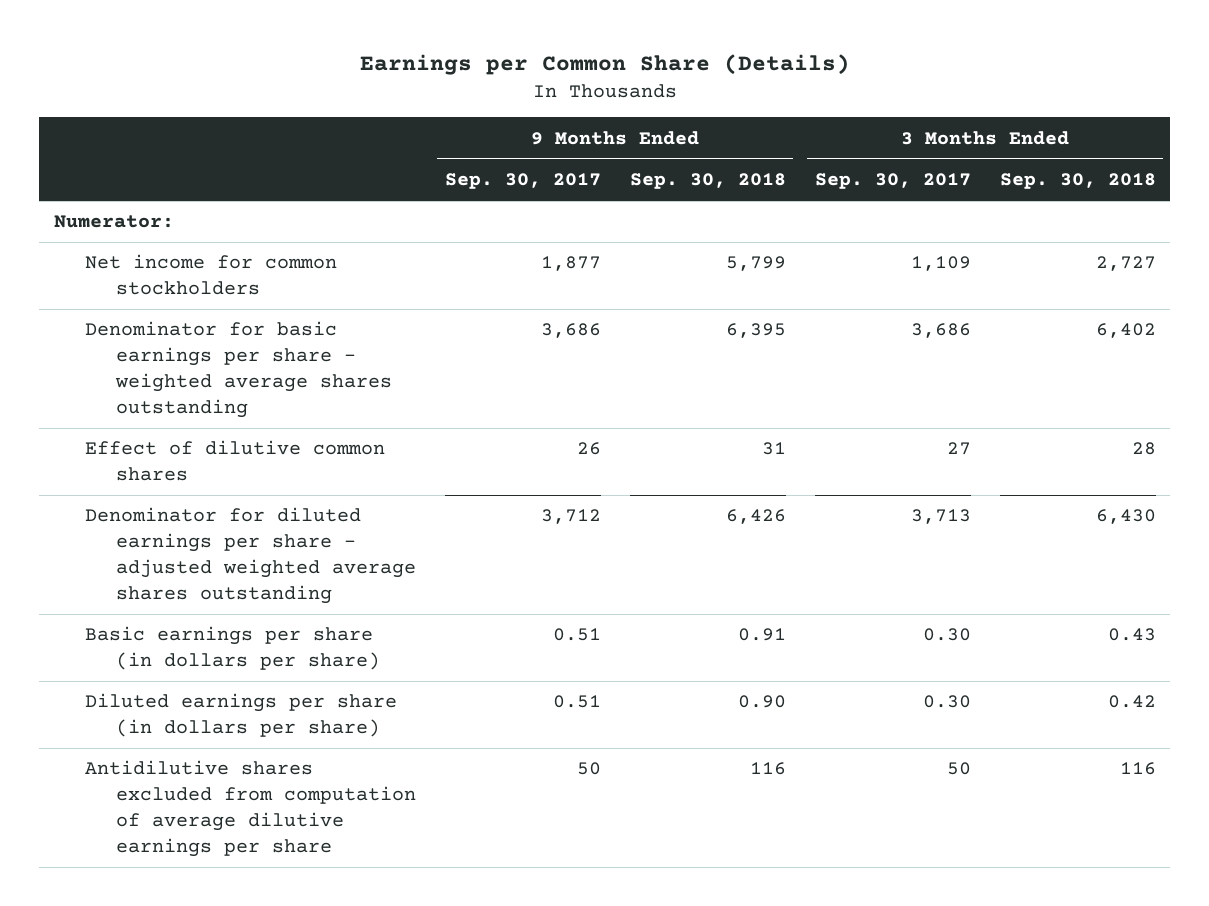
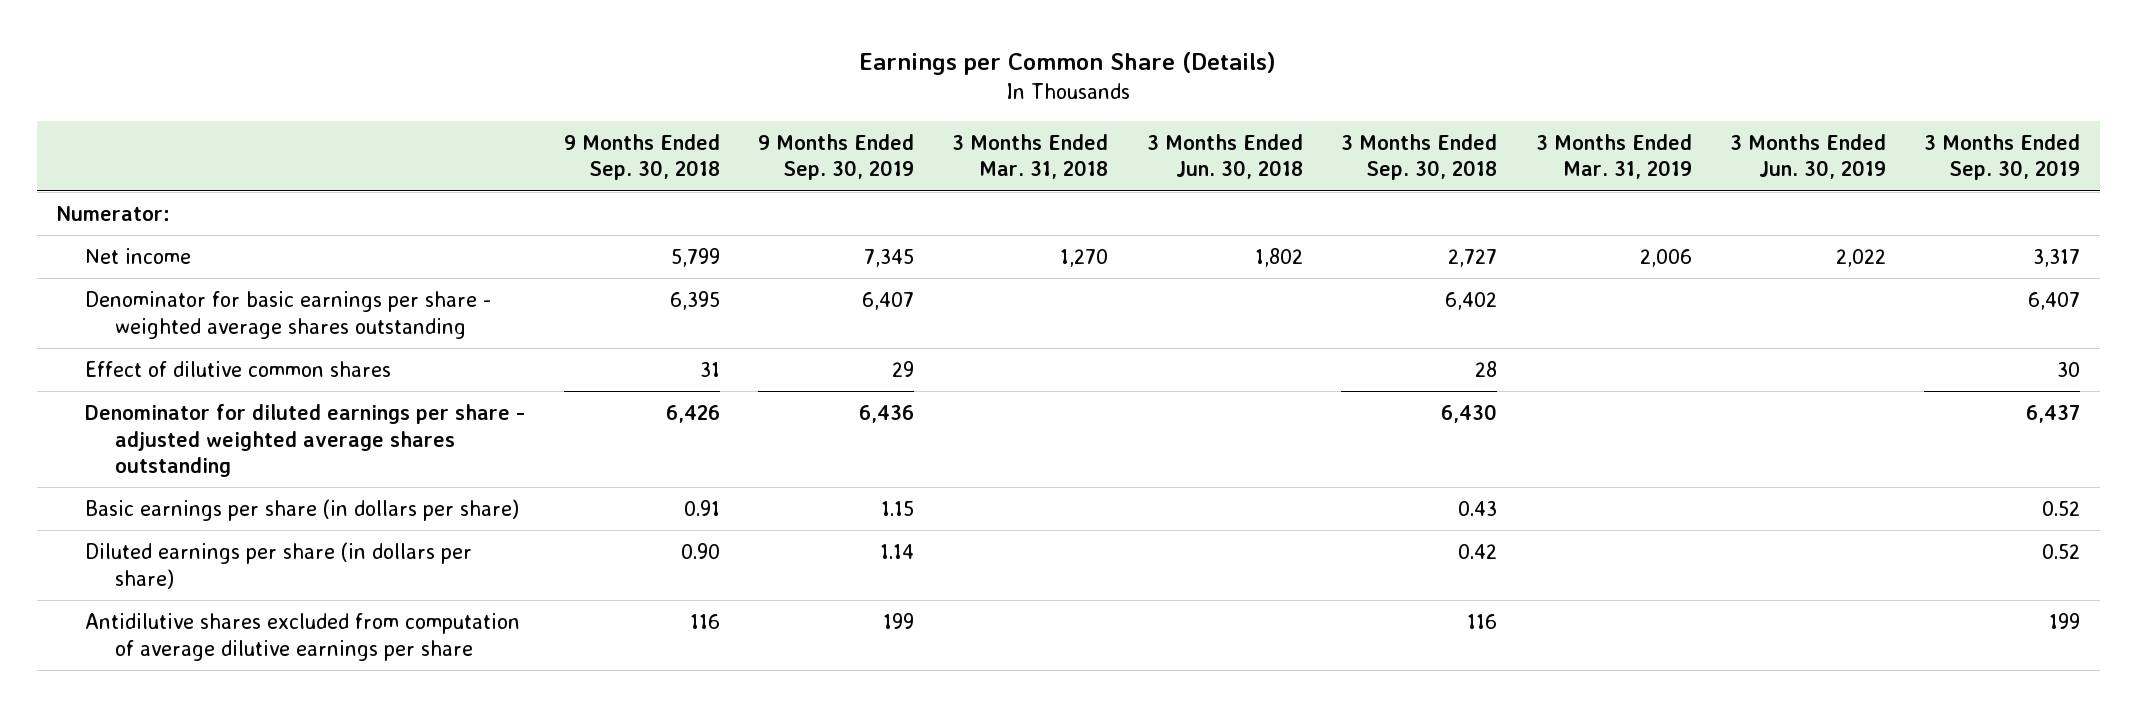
- | 9 Months Ended Sep. 30, 2017 | 9 Months Ended Sep. 30, 2018 | 3 Months Ended Sep. 30, 2017 | 3 Months Ended Sep. 30, 2018
+ | 9 Months Ended Sep. 30, 2018 | 9 Months Ended Sep. 30, 2019 | 3 Months Ended Mar. 31, 2018 | 3 Months Ended Jun. 30, 2018 | 3 Months Ended Sep. 30, 2018 | 3 Months Ended Mar. 31, 2019 | 3 Months Ended Jun. 30, 2019 | 3 Months Ended Sep. 30, 2019
- Net income for common stockholders | 1,877 | 5,799 | 1,109 | 2,727
+ Net income | 5,799 | 7,345 | 1,270 | 1,802 | 2,727 | 2,006 | 2,022 | 3,317

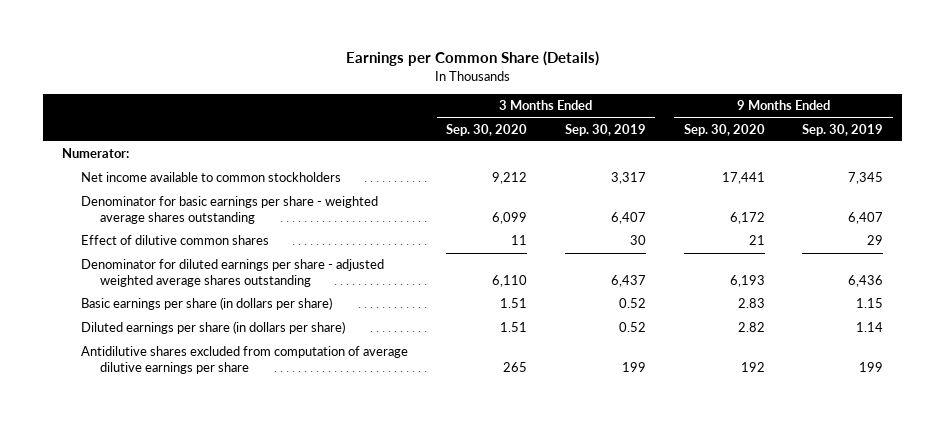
- | 9 Months Ended Sep. 30, 2018 | 9 Months Ended Sep. 30, 2019 | 3 Months Ended Mar. 31, 2018 | 3 Months Ended Jun. 30, 2018 | 3 Months Ended Sep. 30, 2018 | 3 Months Ended Mar. 31, 2019 | 3 Months Ended Jun. 30, 2019 | 3 Months Ended Sep. 30, 2019
+ | 3 Months Ended Sep. 30, 2020 | 3 Months Ended Sep. 30, 2019 | 9 Months Ended Sep. 30, 2020 | 9 Months Ended Sep. 30, 2019
- Net income | 5,799 | 7,345 | 1,270 | 1,802 | 2,727 | 2,006 | 2,022 | 3,317
+ Net income available to common stockholders | 9,212 | 3,317 | 17,441 | 7,345

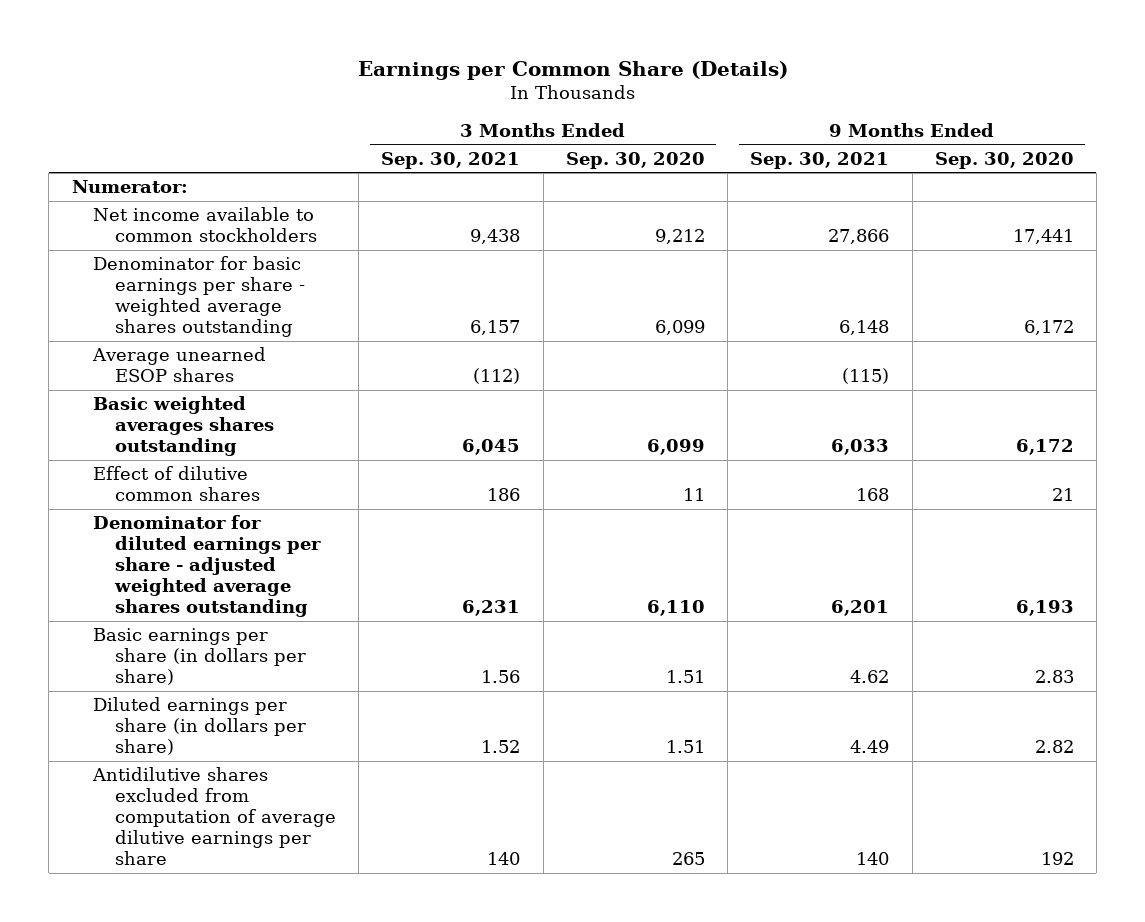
- | 3 Months Ended Sep. 30, 2020 | 3 Months Ended Sep. 30, 2019 | 9 Months Ended Sep. 30, 2020 | 9 Months Ended Sep. 30, 2019
+ | 3 Months Ended Sep. 30, 2021 | 3 Months Ended Sep. 30, 2020 | 9 Months Ended Sep. 30, 2021 | 9 Months Ended Sep. 30, 2020
+ Average unearned ESOP shares | (112) | | (115) |
+ Basic weighted averages shares outstanding | 6,045 | 6,099 | 6,033 | 6,172

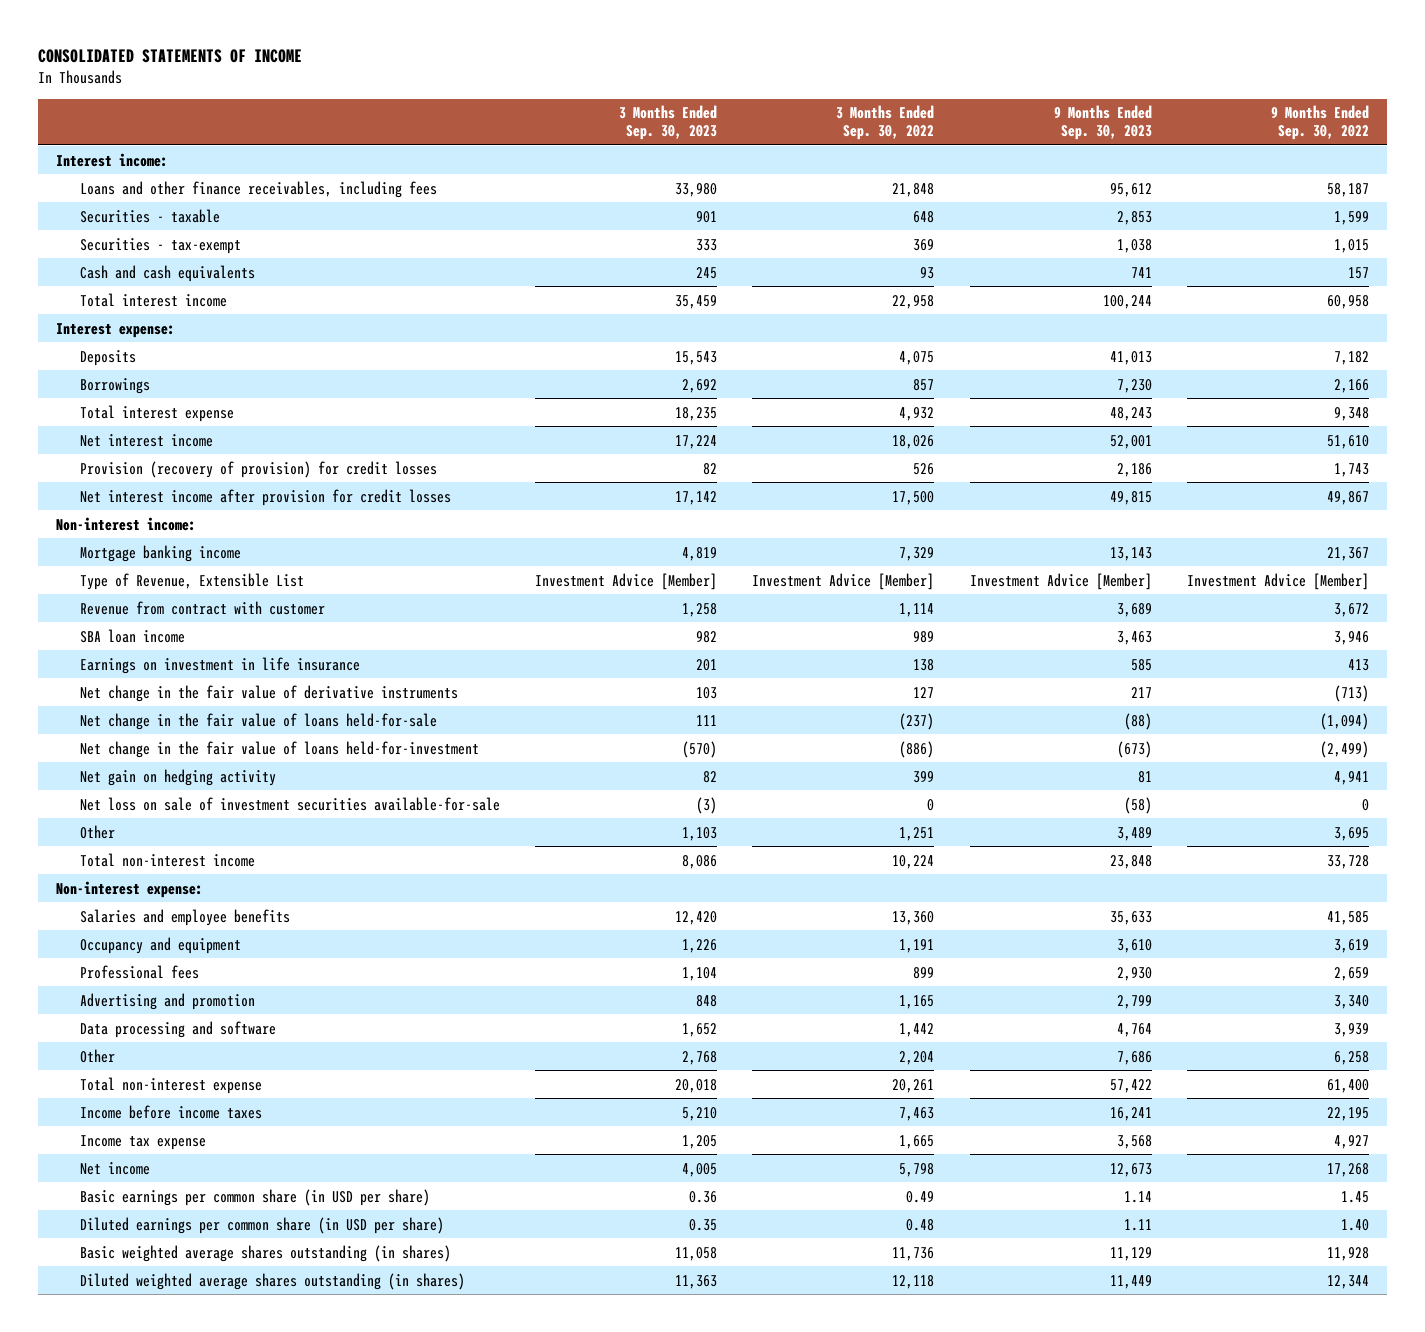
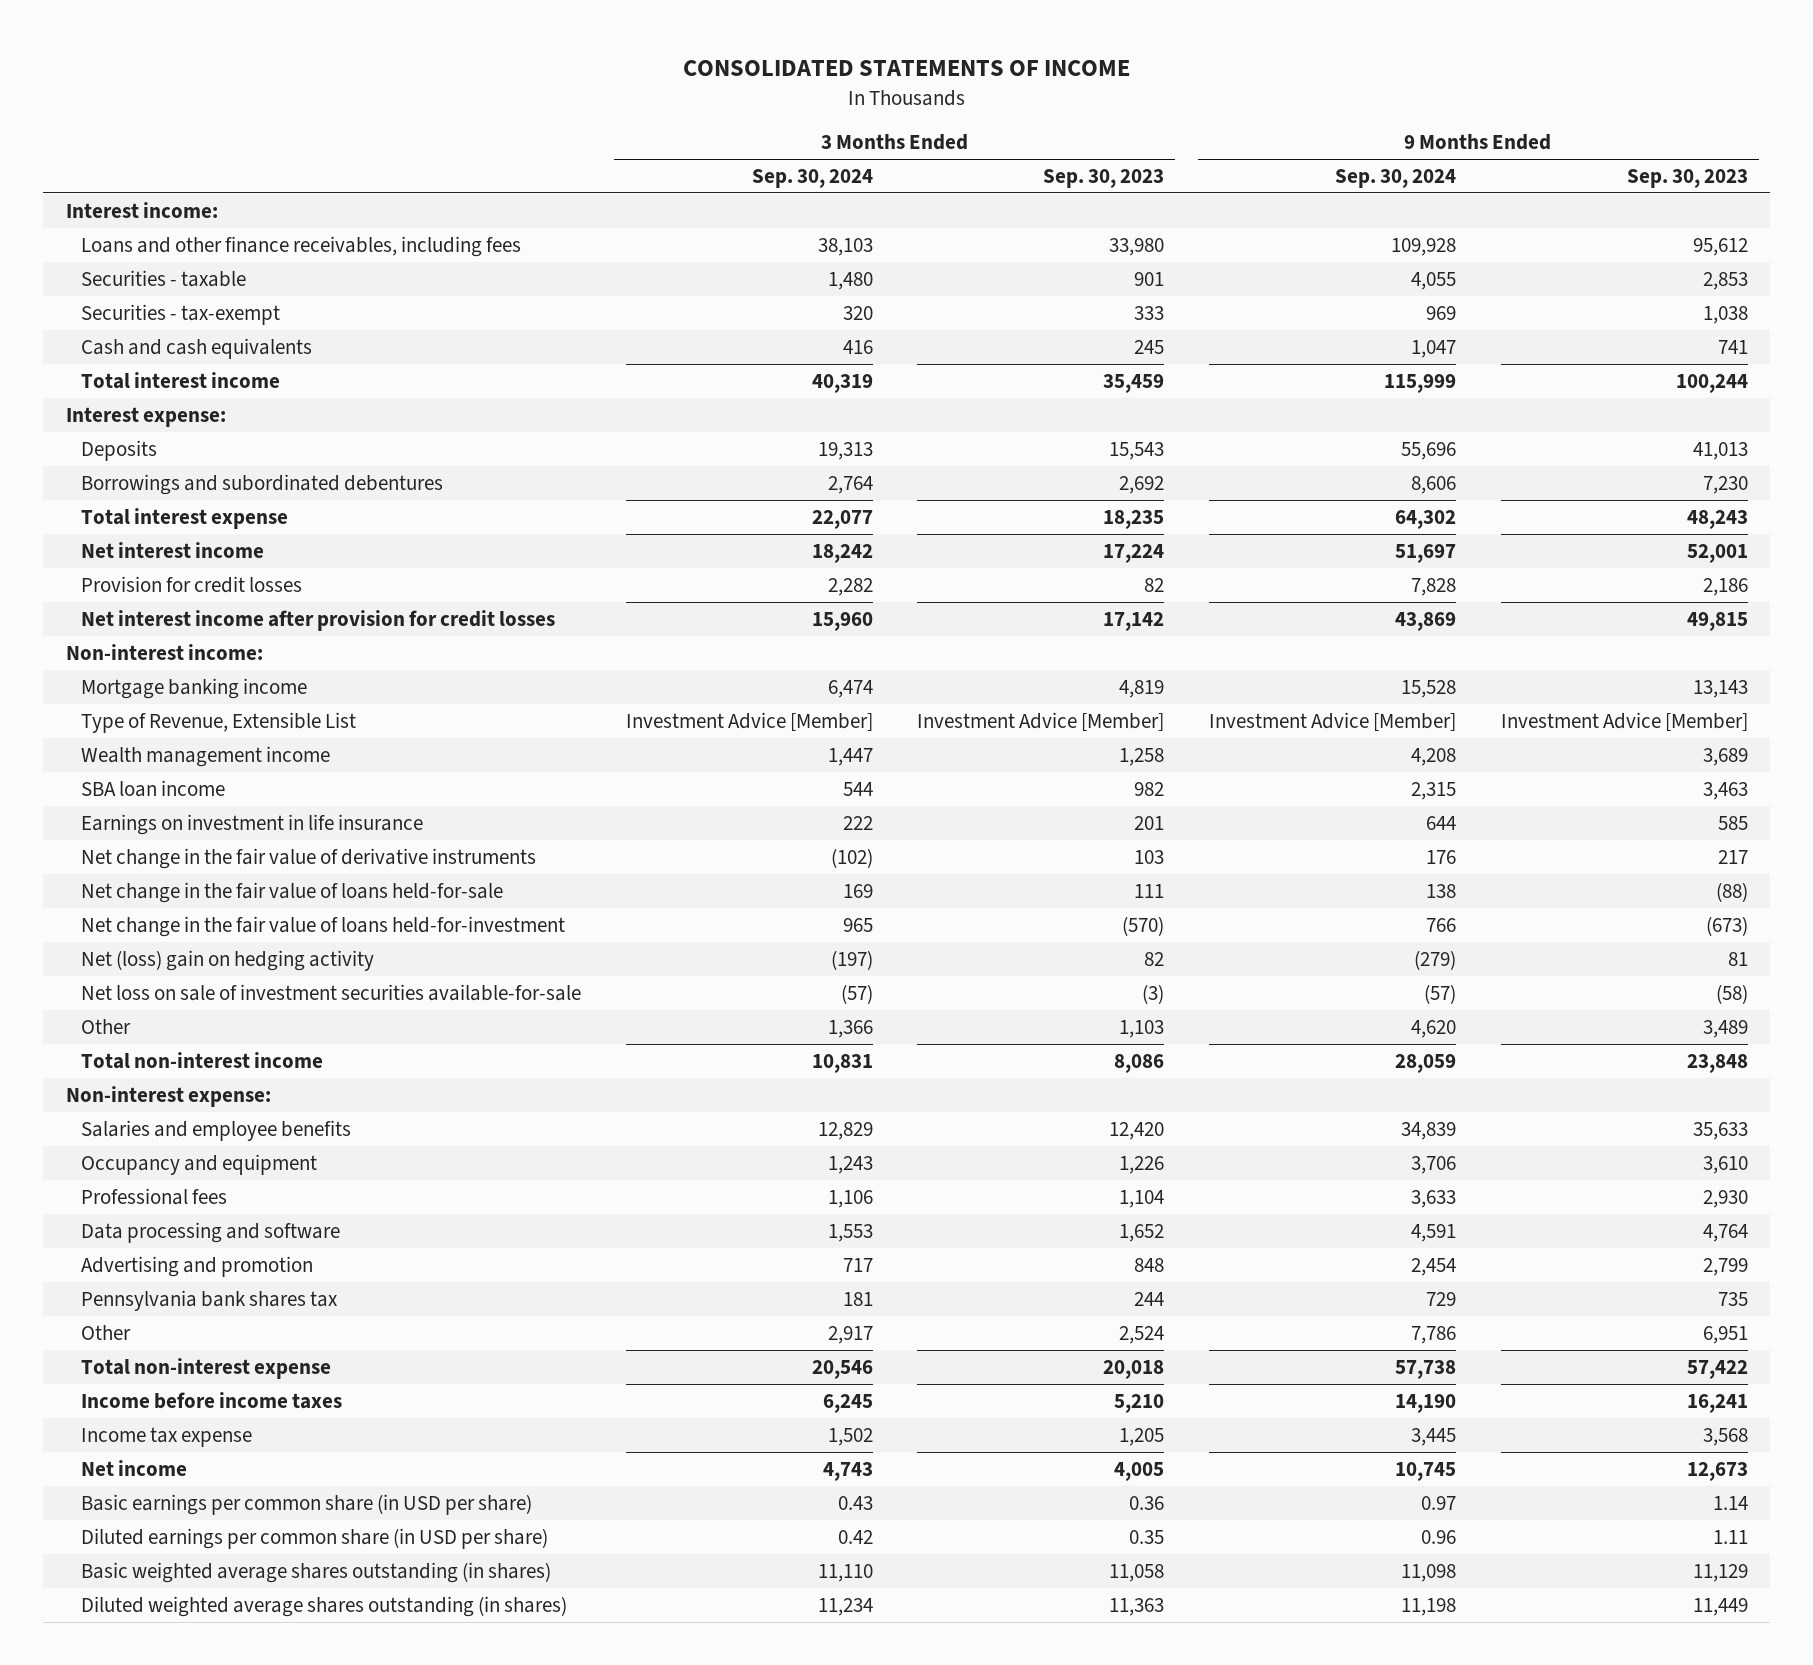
- | 3 Months Ended Sep. 30, 2023 | 3 Months Ended Sep. 30, 2022 | 9 Months Ended Sep. 30, 2023 | 9 Months Ended Sep. 30, 2022
+ | 3 Months Ended Sep. 30, 2024 | 3 Months Ended Sep. 30, 2023 | 9 Months Ended Sep. 30, 2024 | 9 Months Ended Sep. 30, 2023
- Borrowings | 2,692 | 857 | 7,230 | 2,166
+ Borrowings and subordinated debentures | 2,764 | 2,692 | 8,606 | 7,230
- Provision (recovery of provision) for credit losses | 82 | 526 | 2,186 | 1,743
+ Provision for credit losses | 2,282 | 82 | 7,828 | 2,186
- Revenue from contract with customer | 1,258 | 1,114 | 3,689 | 3,672
+ Wealth management income | 1,447 | 1,258 | 4,208 | 3,689
- Net gain on hedging activity | 82 | 399 | 81 | 4,941
+ Net (loss) gain on hedging activity | (197) | 82 | (279) | 81
- Other | 2,768 | 2,204 | 7,686 | 6,258
moved down: Advertising and promotion | 717 | 848 | 2,454 | 2,799
+ Pennsylvania bank shares tax | 181 | 244 | 729 | 735
+ Other | 2,917 | 2,524 | 7,786 | 6,951

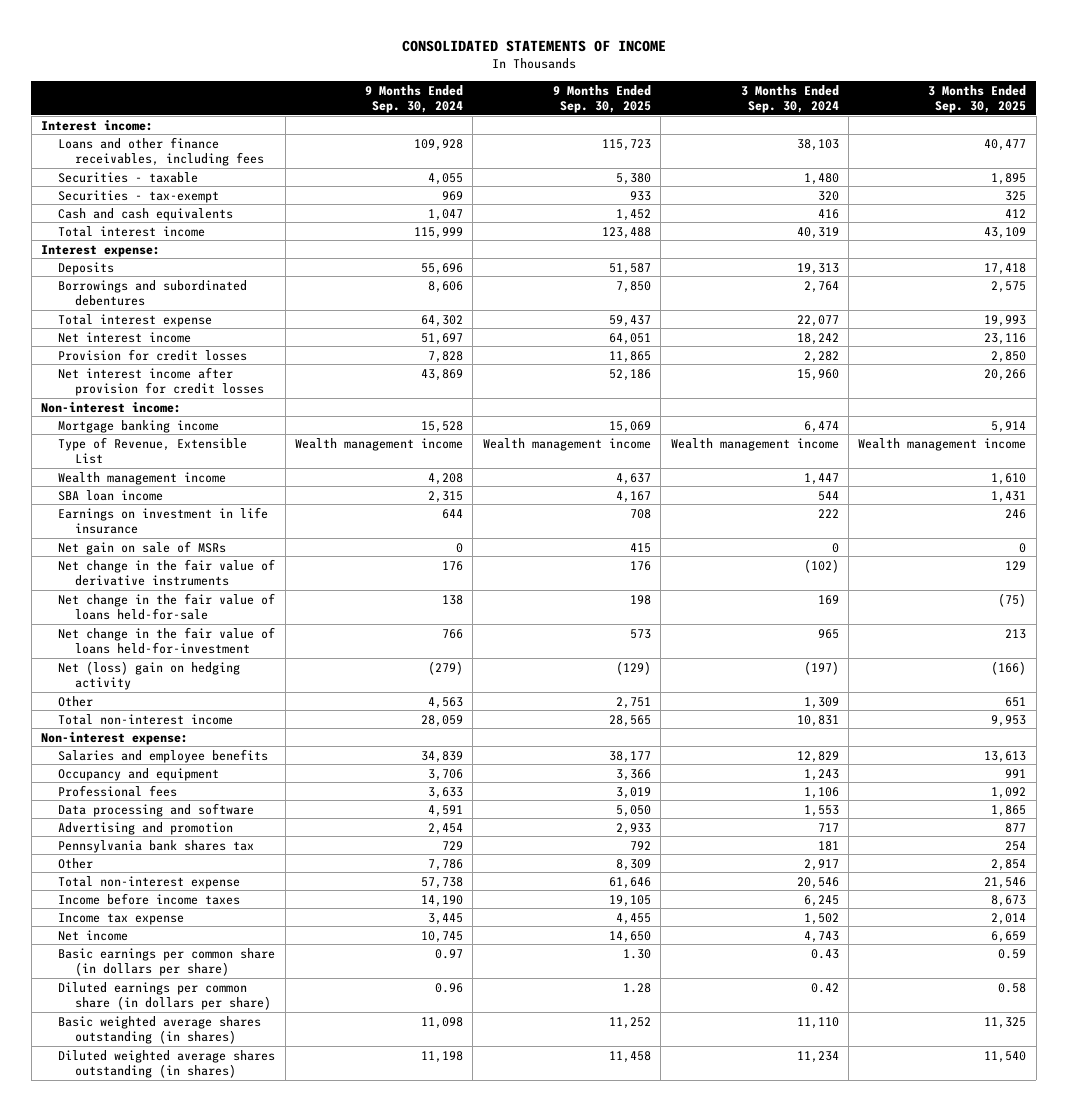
- | 3 Months Ended Sep. 30, 2024 | 3 Months Ended Sep. 30, 2023 | 9 Months Ended Sep. 30, 2024 | 9 Months Ended Sep. 30, 2023
+ | 9 Months Ended Sep. 30, 2024 | 9 Months Ended Sep. 30, 2025 | 3 Months Ended Sep. 30, 2024 | 3 Months Ended Sep. 30, 2025
- Type of Revenue, Extensible List | Investment Advice [Member] | Investment Advice [Member] | Investment Advice [Member] | Investment Advice [Member]
+ Type of Revenue, Extensible List | Wealth management income | Wealth management income | Wealth management income | Wealth management income
+ Net gain on sale of MSRs | 0 | 415 | 0 | 0
- Net loss on sale of investment securities available-for-sale | (57) | (3) | (57) | (58)
- Other | 1,366 | 1,103 | 4,620 | 3,489
+ Other | 4,563 | 2,751 | 1,309 | 651
- Basic earnings per common share (in USD per share) | 0.43 | 0.36 | 0.97 | 1.14
- Diluted earnings per common share (in USD per share) | 0.42 | 0.35 | 0.96 | 1.11
+ Basic earnings per common share (in dollars per share) | 0.97 | 1.30 | 0.43 | 0.59
+ Diluted earnings per common share (in dollars per share) | 0.96 | 1.28 | 0.42 | 0.58

